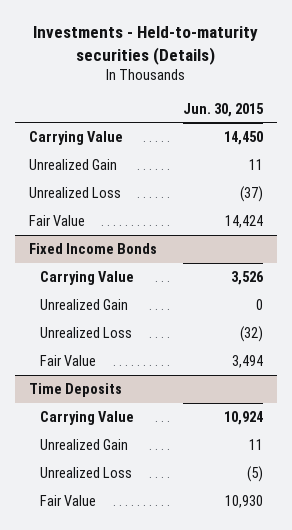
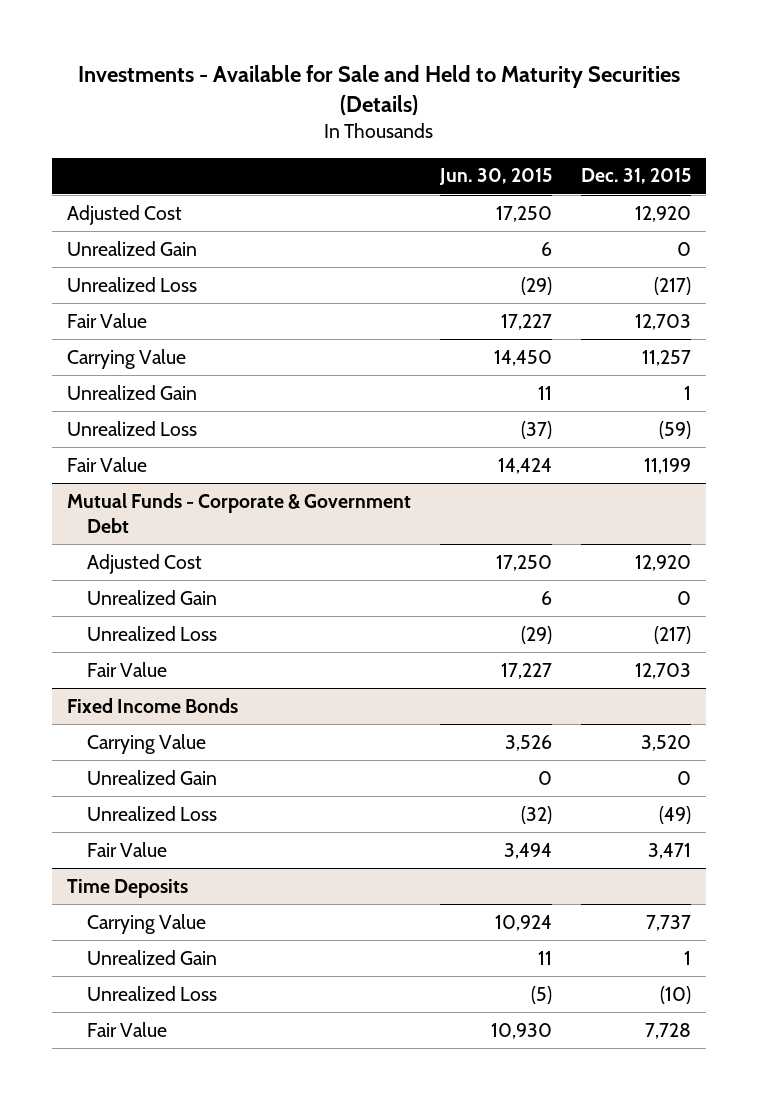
- Investments - Held-to-maturity securities (Details)
+ Investments - Available for Sale and Held to Maturity Securities (Details)
- | Jun. 30, 2015
+ | Jun. 30, 2015 | Dec. 31, 2015
+ Adjusted Cost | 17,250 | 12,920
+ Unrealized Gain | 6 | 0
+ Unrealized Loss | (29) | (217)
+ Fair Value | 17,227 | 12,703
+ Mutual Funds - Corporate & Government Debt
+ Adjusted Cost | 17,250 | 12,920
+ Unrealized Gain | 6 | 0
+ Unrealized Loss | (29) | (217)
+ Fair Value | 17,227 | 12,703

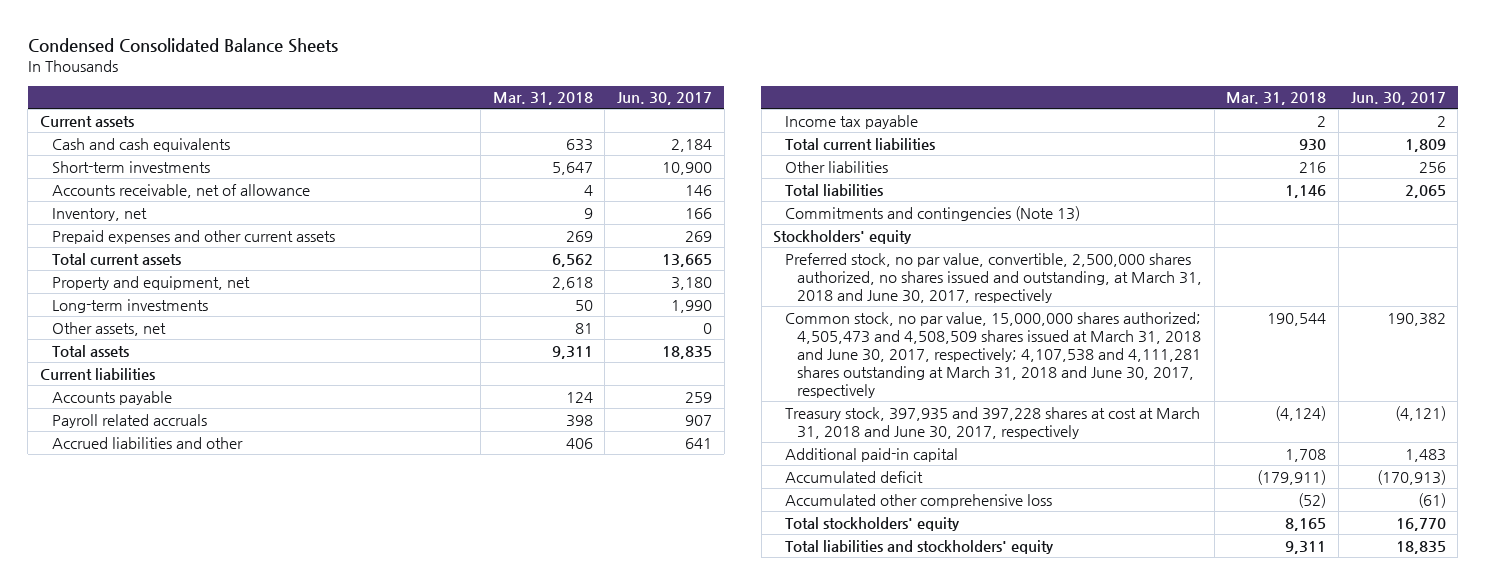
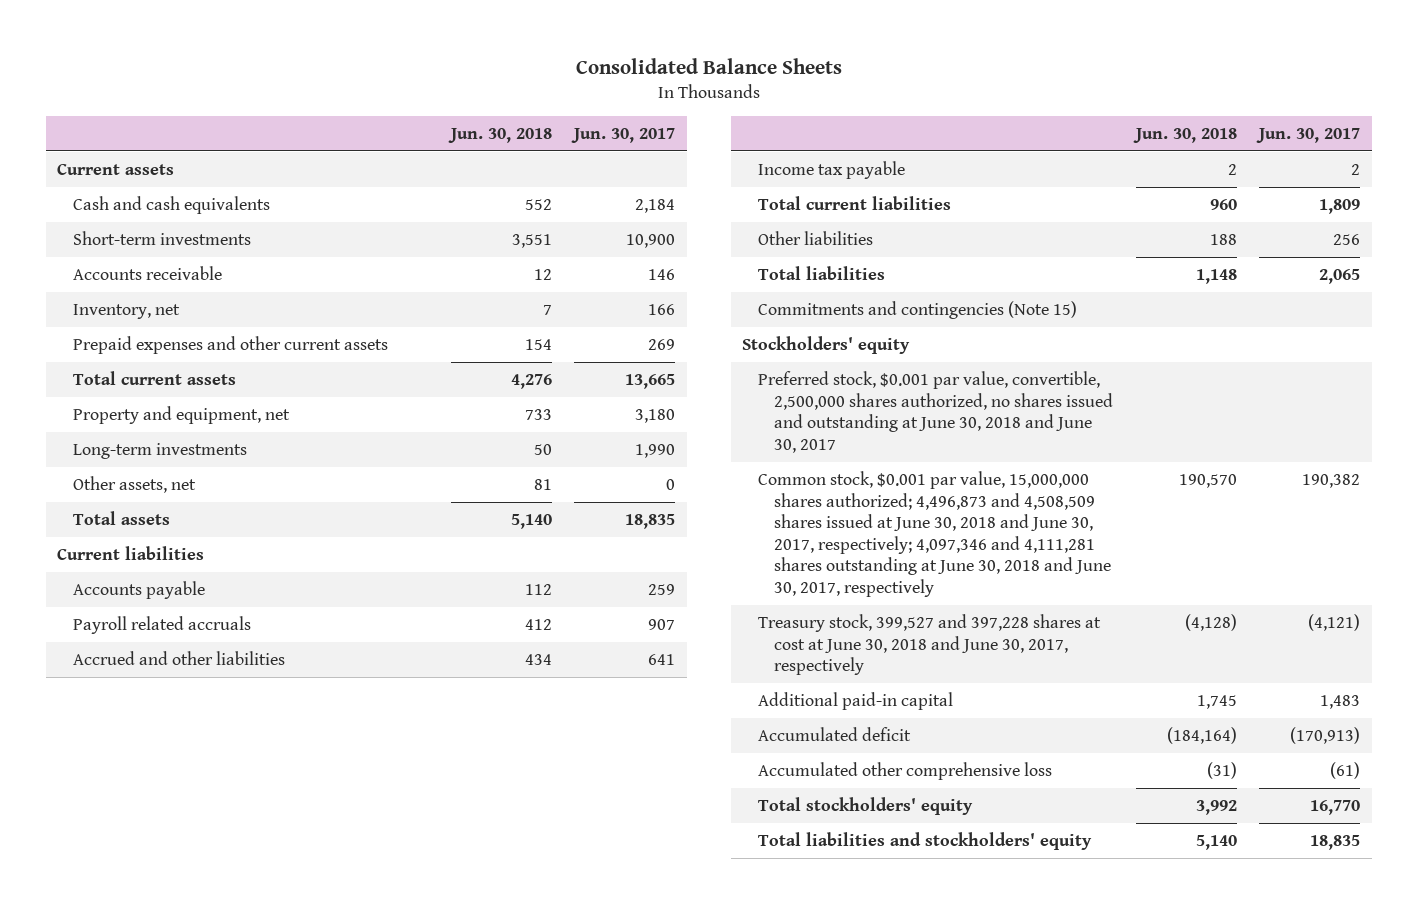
- Condensed Consolidated Balance Sheets
+ Consolidated Balance Sheets
- | Mar. 31, 2018 | Jun. 30, 2017
+ | Jun. 30, 2018 | Jun. 30, 2017
- Accounts receivable, net of allowance | 4 | 146
+ Accounts receivable | 12 | 146
- Accrued liabilities and other | 406 | 641
+ Accrued and other liabilities | 434 | 641
- Commitments and contingencies (Note 13)
+ Commitments and contingencies (Note 15)
- Preferred stock, no par value, convertible, 2,500,000 shares authorized, no shares issued and outstanding, at March 31, 2018 and June 30, 2017, respectively
- Common stock, no par value, 15,000,000 shares authorized; 4,505,473 and 4,508,509 shares issued at March 31, 2018 and June 30, 2017, respectively; 4,107,538 and 4,111,281 shares outstanding at March 31, 2018 and June 30, 2017, respectively | 190,544 | 190,382
- Treasury stock, 397,935 and 397,228 shares at cost at March 31, 2018 and June 30, 2017, respectively | (4,124) | (4,121)
+ Preferred stock, $0.001 par value, convertible, 2,500,000 shares authorized, no shares issued and outstanding at June 30, 2018 and June 30, 2017
+ Common stock, $0.001 par value, 15,000,000 shares authorized; 4,496,873 and 4,508,509 shares issued at June 30, 2018 and June 30, 2017, respectively; 4,097,346 and 4,111,281 shares outstanding at June 30, 2018 and June 30, 2017, respectively | 190,570 | 190,382
+ Treasury stock, 399,527 and 397,228 shares at cost at June 30, 2018 and June 30, 2017, respectively | (4,128) | (4,121)

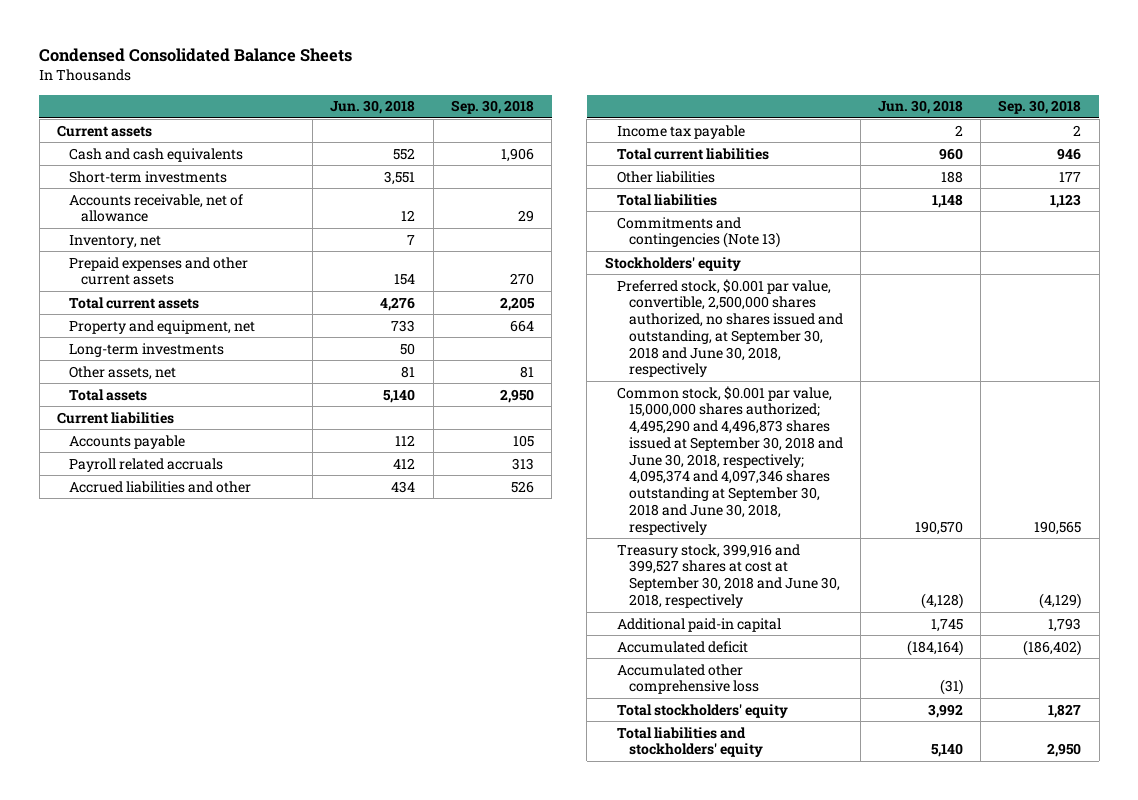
- Consolidated Balance Sheets
+ Condensed Consolidated Balance Sheets
- | Jun. 30, 2018 | Jun. 30, 2017
+ | Jun. 30, 2018 | Sep. 30, 2018
- Accounts receivable | 12 | 146
+ Accounts receivable, net of allowance | 12 | 29
- Accrued and other liabilities | 434 | 641
+ Accrued liabilities and other | 434 | 526
- Commitments and contingencies (Note 15)
+ Commitments and contingencies (Note 13)
- Preferred stock, $0.001 par value, convertible, 2,500,000 shares authorized, no shares issued and outstanding at June 30, 2018 and June 30, 2017
- Common stock, $0.001 par value, 15,000,000 shares authorized; 4,496,873 and 4,508,509 shares issued at June 30, 2018 and June 30, 2017, respectively; 4,097,346 and 4,111,281 shares outstanding at June 30, 2018 and June 30, 2017, respectively | 190,570 | 190,382
- Treasury stock, 399,527 and 397,228 shares at cost at June 30, 2018 and June 30, 2017, respectively | (4,128) | (4,121)
+ Preferred stock, $0.001 par value, convertible, 2,500,000 shares authorized, no shares issued and outstanding, at September 30, 2018 and June 30, 2018, respectively
+ Common stock, $0.001 par value, 15,000,000 shares authorized; 4,495,290 and 4,496,873 shares issued at September 30, 2018 and June 30, 2018, respectively; 4,095,374 and 4,097,346 shares outstanding at September 30, 2018 and June 30, 2018, respectively | 190,570 | 190,565
+ Treasury stock, 399,916 and 399,527 shares at cost at September 30, 2018 and June 30, 2018, respectively | (4,128) | (4,129)

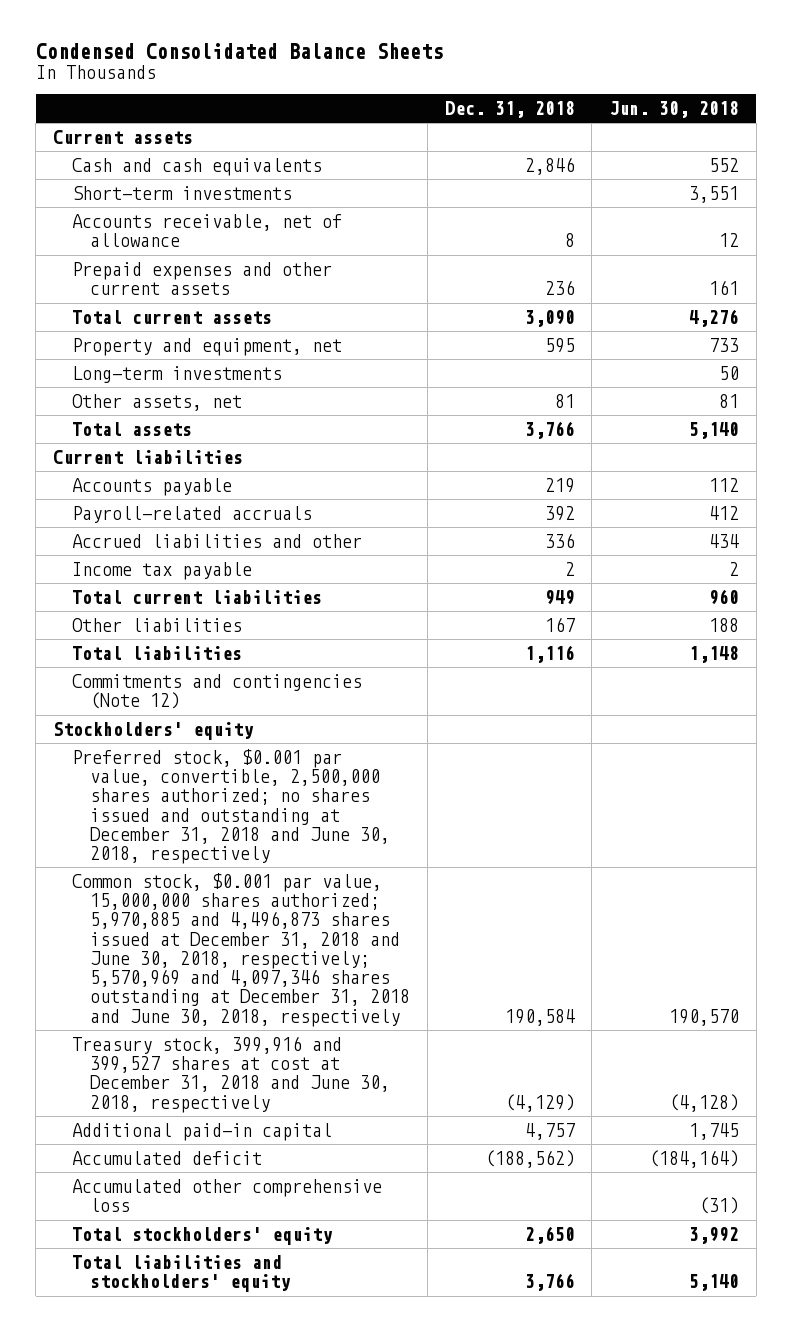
- | Jun. 30, 2018 | Sep. 30, 2018
+ | Dec. 31, 2018 | Jun. 30, 2018
- Inventory, net | 7 |
- Prepaid expenses and other current assets | 154 | 270
+ Prepaid expenses and other current assets | 236 | 161
- Payroll related accruals | 412 | 313
+ Payroll-related accruals | 392 | 412
- Commitments and contingencies (Note 13)
+ Commitments and contingencies (Note 12)
- Preferred stock, $0.001 par value, convertible, 2,500,000 shares authorized, no shares issued and outstanding, at September 30, 2018 and June 30, 2018, respectively
- Common stock, $0.001 par value, 15,000,000 shares authorized; 4,495,290 and 4,496,873 shares issued at September 30, 2018 and June 30, 2018, respectively; 4,095,374 and 4,097,346 shares outstanding at September 30, 2018 and June 30, 2018, respectively | 190,570 | 190,565
- Treasury stock, 399,916 and 399,527 shares at cost at September 30, 2018 and June 30, 2018, respectively | (4,128) | (4,129)
+ Preferred stock, $0.001 par value, convertible, 2,500,000 shares authorized; no shares issued and outstanding at December 31, 2018 and June 30, 2018, respectively
+ Common stock, $0.001 par value, 15,000,000 shares authorized; 5,970,885 and 4,496,873 shares issued at December 31, 2018 and June 30, 2018, respectively; 5,570,969 and 4,097,346 shares outstanding at December 31, 2018 and June 30, 2018, respectively | 190,584 | 190,570
+ Treasury stock, 399,916 and 399,527 shares at cost at December 31, 2018 and June 30, 2018, respectively | (4,129) | (4,128)

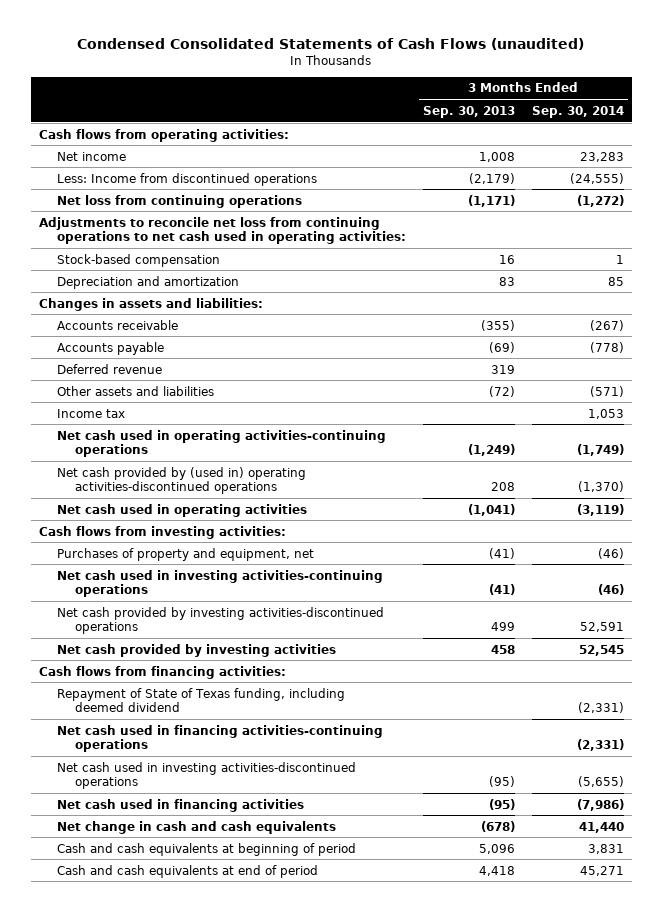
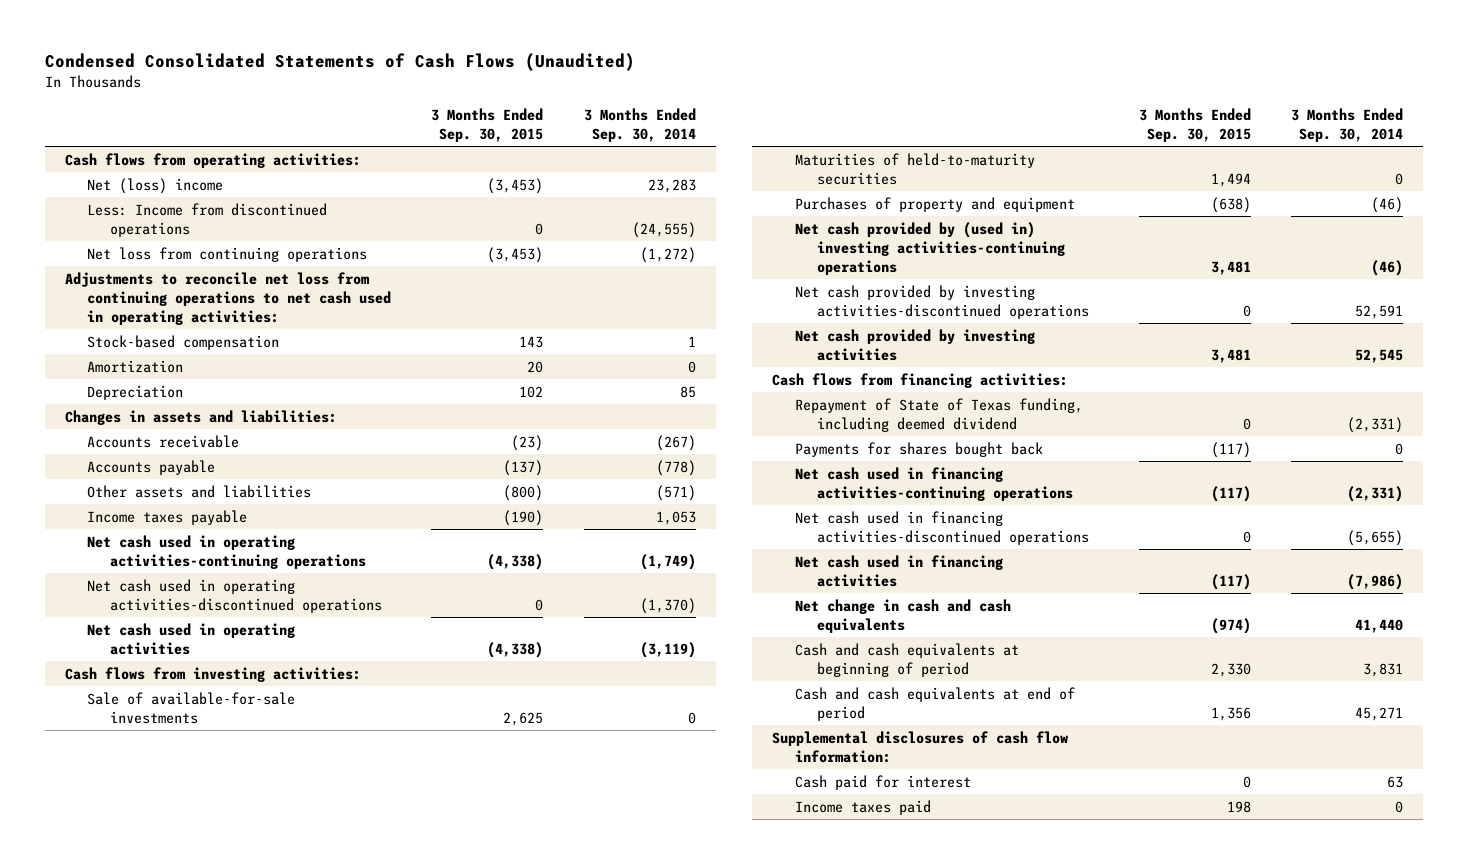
- Condensed Consolidated Statements of Cash Flows (unaudited)
+ Condensed Consolidated Statements of Cash Flows (Unaudited)
- | 3 Months Ended Sep. 30, 2013 | 3 Months Ended Sep. 30, 2014
+ | 3 Months Ended Sep. 30, 2015 | 3 Months Ended Sep. 30, 2014
- Net income | 1,008 | 23,283
+ Net (loss) income | (3,453) | 23,283
- Depreciation and amortization | 83 | 85
+ Amortization | 20 | 0
+ Depreciation | 102 | 85
- Deferred revenue | 319 |
- Income tax | | 1,053
+ Income taxes payable | (190) | 1,053
- Net cash provided by (used in) operating activities-discontinued operations | 208 | (1,370)
+ Net cash used in operating activities-discontinued operations | 0 | (1,370)
- Purchases of property and equipment, net | (41) | (46)
- Net cash used in investing activities-continuing operations | (41) | (46)
+ Sale of available-for-sale investments | 2,625 | 0
+ Maturities of held-to-maturity securities | 1,494 | 0
+ Purchases of property and equipment | (638) | (46)
+ Net cash provided by (used in) investing activities-continuing operations | 3,481 | (46)
+ Payments for shares bought back | (117) | 0
- Net cash used in investing activities-discontinued operations | (95) | (5,655)
+ Net cash used in financing activities-discontinued operations | 0 | (5,655)
+ Supplemental disclosures of cash flow information:
+ Cash paid for interest | 0 | 63
+ Income taxes paid | 198 | 0

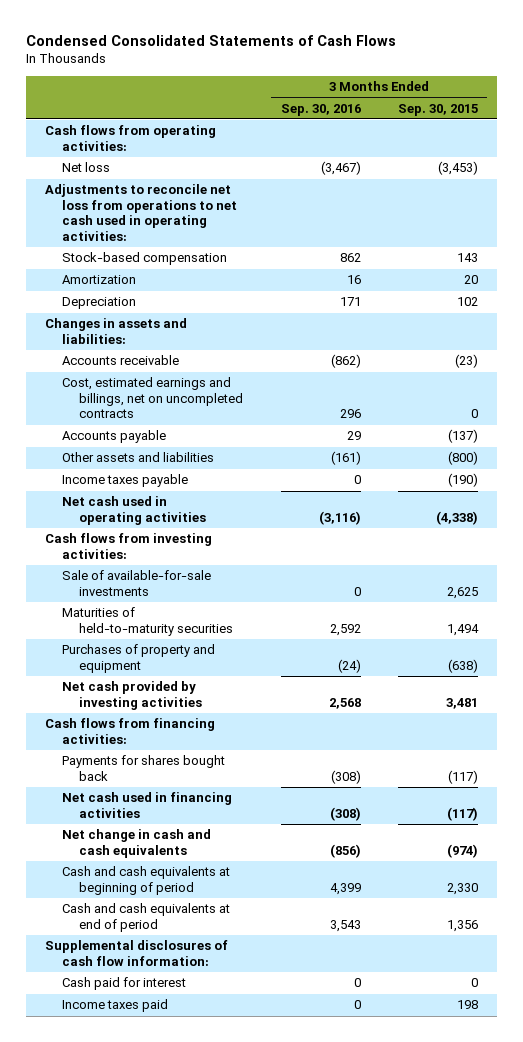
- Condensed Consolidated Statements of Cash Flows (Unaudited)
+ Condensed Consolidated Statements of Cash Flows
- | 3 Months Ended Sep. 30, 2015 | 3 Months Ended Sep. 30, 2014
+ | 3 Months Ended Sep. 30, 2016 | 3 Months Ended Sep. 30, 2015
- Net (loss) income | (3,453) | 23,283
- Less: Income from discontinued operations | 0 | (24,555)
- Net loss from continuing operations | (3,453) | (1,272)
- Adjustments to reconcile net loss from continuing operations to net cash used in operating activities:
+ Net loss | (3,467) | (3,453)
+ Adjustments to reconcile net loss from operations to net cash used in operating activities:
+ Cost, estimated earnings and billings, net on uncompleted contracts | 296 | 0
- Net cash used in operating activities-continuing operations | (4,338) | (1,749)
- Net cash used in operating activities-discontinued operations | 0 | (1,370)
- Net cash provided by (used in) investing activities-continuing operations | 3,481 | (46)
- Net cash provided by investing activities-discontinued operations | 0 | 52,591
- Repayment of State of Texas funding, including deemed dividend | 0 | (2,331)
- Net cash used in financing activities-continuing operations | (117) | (2,331)
- Net cash used in financing activities-discontinued operations | 0 | (5,655)

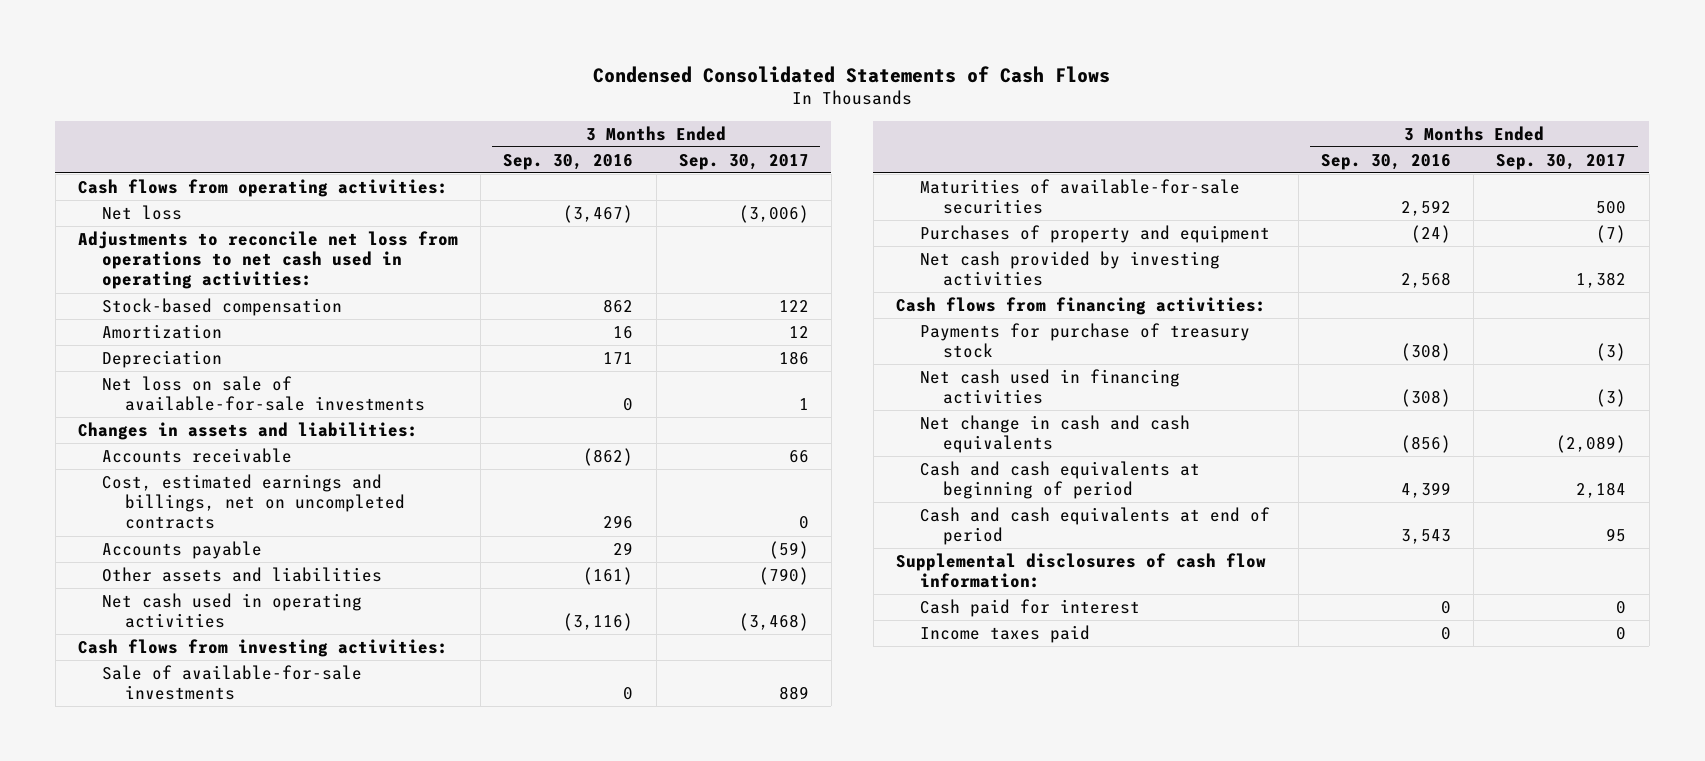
- | 3 Months Ended Sep. 30, 2016 | 3 Months Ended Sep. 30, 2015
+ | 3 Months Ended Sep. 30, 2016 | 3 Months Ended Sep. 30, 2017
+ Net loss on sale of available-for-sale investments | 0 | 1
- Income taxes payable | 0 | (190)
- Maturities of held-to-maturity securities | 2,592 | 1,494
+ Maturities of available-for-sale securities | 2,592 | 500
- Payments for shares bought back | (308) | (117)
+ Payments for purchase of treasury stock | (308) | (3)

